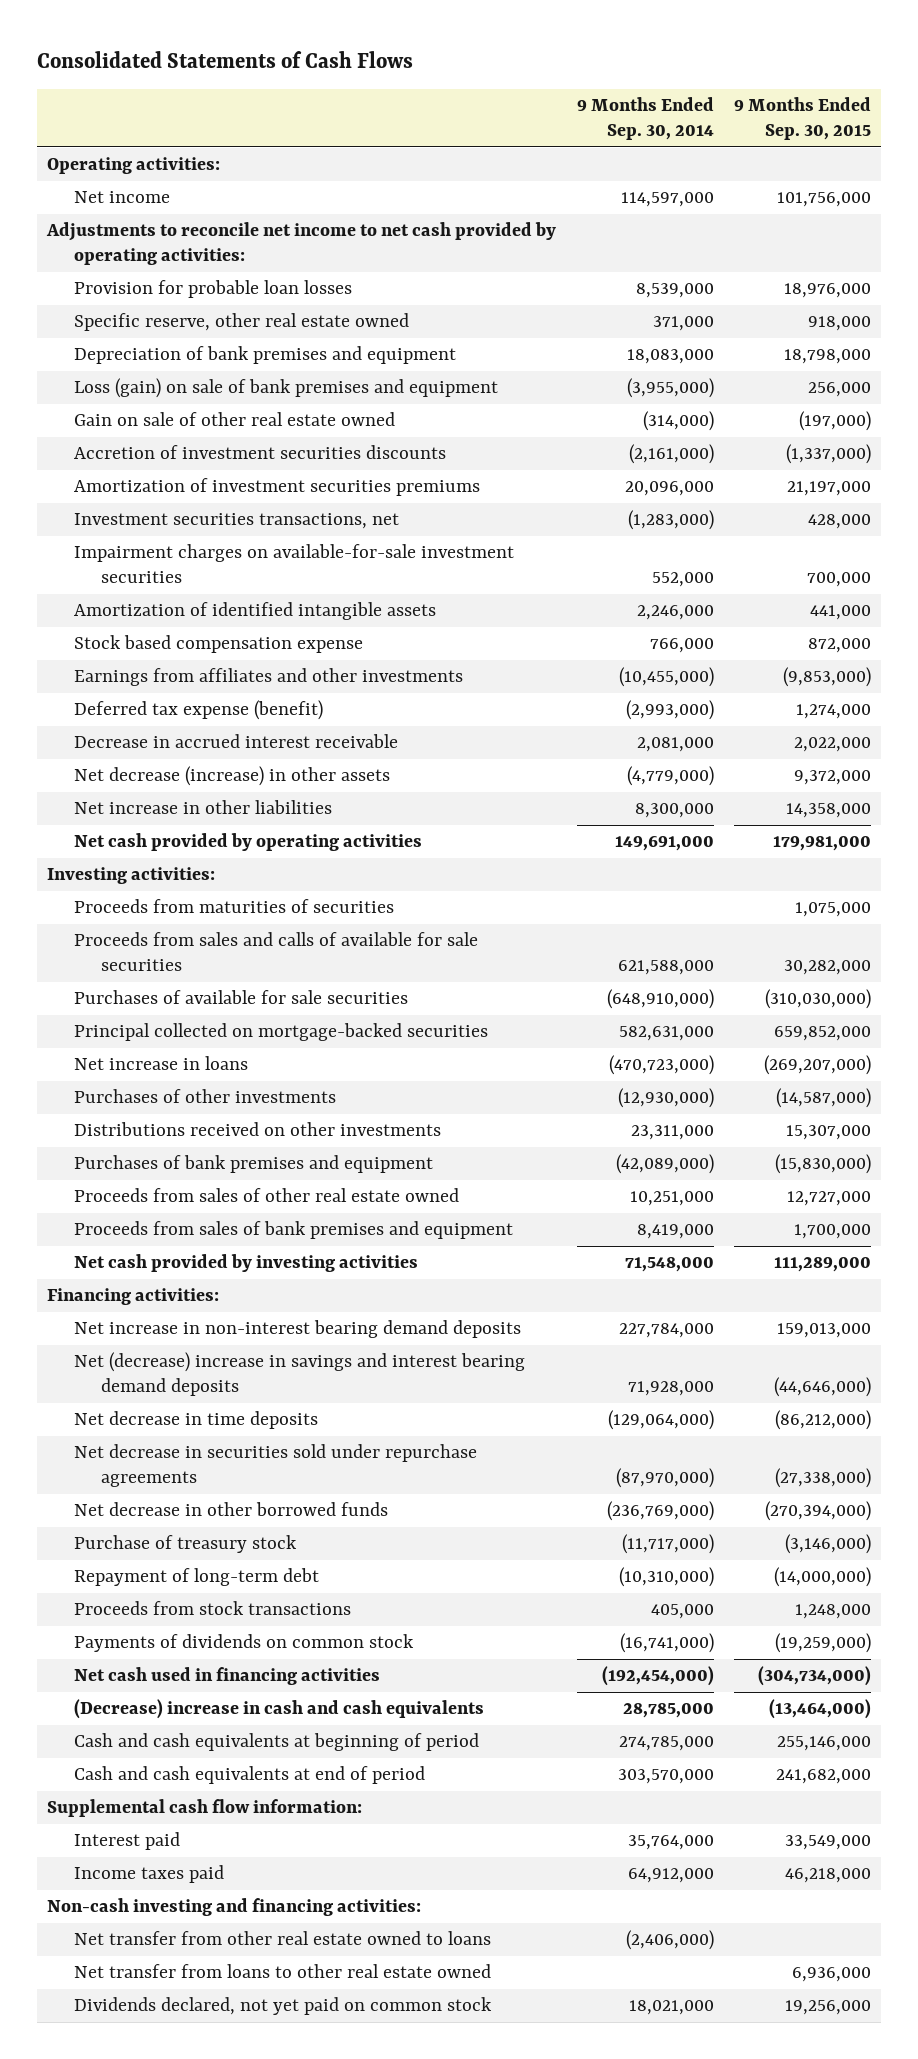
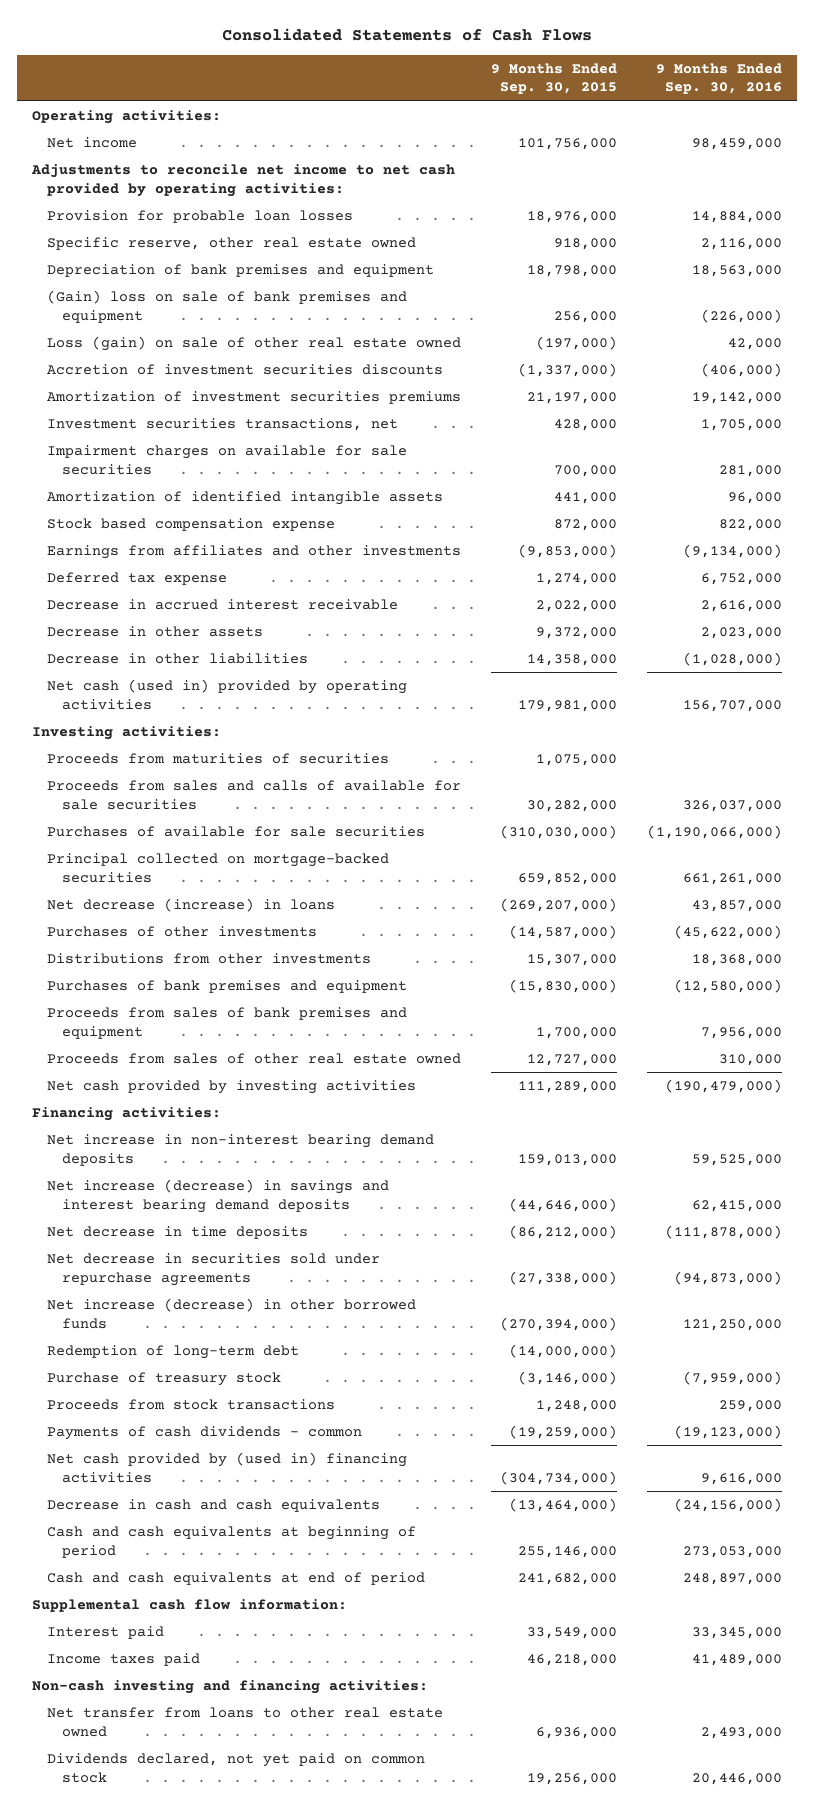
- | 9 Months Ended Sep. 30, 2014 | 9 Months Ended Sep. 30, 2015
+ | 9 Months Ended Sep. 30, 2015 | 9 Months Ended Sep. 30, 2016
- Loss (gain) on sale of bank premises and equipment | (3,955,000) | 256,000
- Gain on sale of other real estate owned | (314,000) | (197,000)
+ (Gain) loss on sale of bank premises and equipment | 256,000 | (226,000)
+ Loss (gain) on sale of other real estate owned | (197,000) | 42,000
- Impairment charges on available-for-sale investment securities | 552,000 | 700,000
+ Impairment charges on available for sale securities | 700,000 | 281,000
- Deferred tax expense (benefit) | (2,993,000) | 1,274,000
+ Deferred tax expense | 1,274,000 | 6,752,000
- Net decrease (increase) in other assets | (4,779,000) | 9,372,000
- Net increase in other liabilities | 8,300,000 | 14,358,000
- Net cash provided by operating activities | 149,691,000 | 179,981,000
+ Decrease in other assets | 9,372,000 | 2,023,000
+ Decrease in other liabilities | 14,358,000 | (1,028,000)
+ Net cash (used in) provided by operating activities | 179,981,000 | 156,707,000
- Net increase in loans | (470,723,000) | (269,207,000)
+ Net decrease (increase) in loans | (269,207,000) | 43,857,000
- Distributions received on other investments | 23,311,000 | 15,307,000
+ Distributions from other investments | 15,307,000 | 18,368,000
moved down: Proceeds from sales of other real estate owned | 12,727,000 | 310,000
- Net (decrease) increase in savings and interest bearing demand deposits | 71,928,000 | (44,646,000)
+ Net increase (decrease) in savings and interest bearing demand deposits | (44,646,000) | 62,415,000
- Net decrease in other borrowed funds | (236,769,000) | (270,394,000)
+ Net increase (decrease) in other borrowed funds | (270,394,000) | 121,250,000
+ Redemption of long-term debt | (14,000,000) |
- Repayment of long-term debt | (10,310,000) | (14,000,000)
- Payments of dividends on common stock | (16,741,000) | (19,259,000)
- Net cash used in financing activities | (192,454,000) | (304,734,000)
- (Decrease) increase in cash and cash equivalents | 28,785,000 | (13,464,000)
+ Payments of cash dividends - common | (19,259,000) | (19,123,000)
+ Net cash provided by (used in) financing activities | (304,734,000) | 9,616,000
+ Decrease in cash and cash equivalents | (13,464,000) | (24,156,000)
- Net transfer from other real estate owned to loans | (2,406,000) |

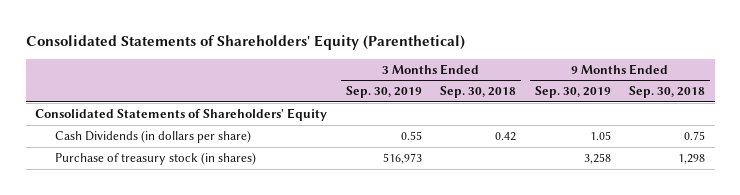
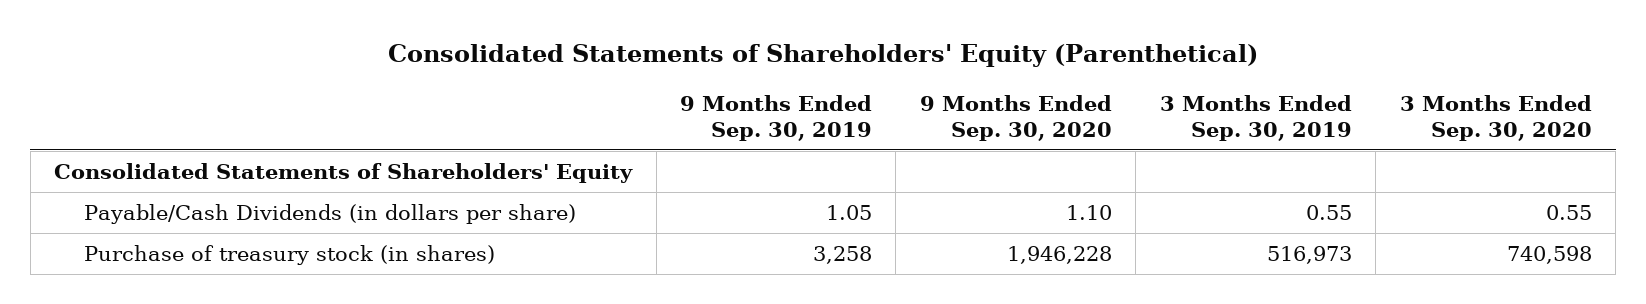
- | 3 Months Ended Sep. 30, 2019 | 3 Months Ended Sep. 30, 2018 | 9 Months Ended Sep. 30, 2019 | 9 Months Ended Sep. 30, 2018
+ | 9 Months Ended Sep. 30, 2019 | 9 Months Ended Sep. 30, 2020 | 3 Months Ended Sep. 30, 2019 | 3 Months Ended Sep. 30, 2020
- Cash Dividends (in dollars per share) | 0.55 | 0.42 | 1.05 | 0.75
+ Payable/Cash Dividends (in dollars per share) | 1.05 | 1.10 | 0.55 | 0.55

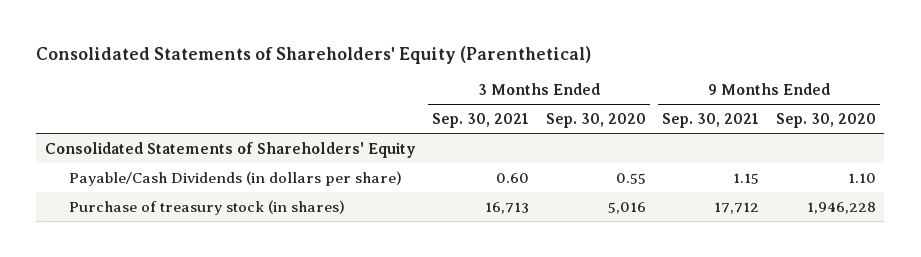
- | 9 Months Ended Sep. 30, 2019 | 9 Months Ended Sep. 30, 2020 | 3 Months Ended Sep. 30, 2019 | 3 Months Ended Sep. 30, 2020
+ | 3 Months Ended Sep. 30, 2021 | 3 Months Ended Sep. 30, 2020 | 9 Months Ended Sep. 30, 2021 | 9 Months Ended Sep. 30, 2020
- Purchase of treasury stock (in shares) | 3,258 | 1,946,228 | 516,973 | 740,598
+ Purchase of treasury stock (in shares) | 16,713 | 5,016 | 17,712 | 1,946,228

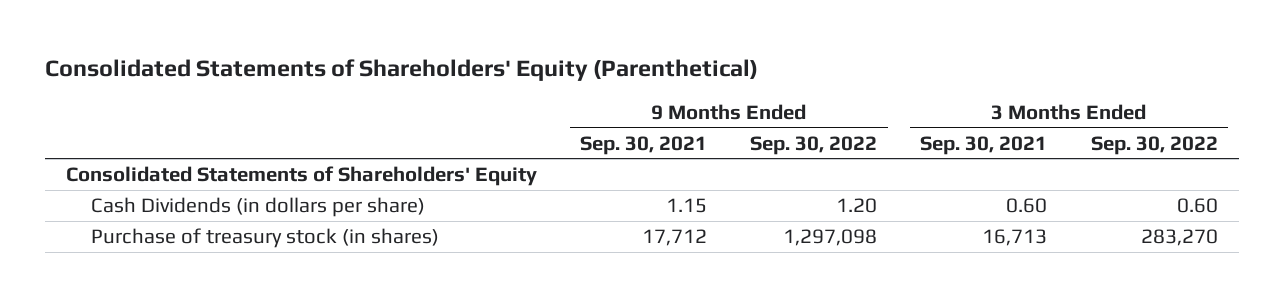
- | 3 Months Ended Sep. 30, 2021 | 3 Months Ended Sep. 30, 2020 | 9 Months Ended Sep. 30, 2021 | 9 Months Ended Sep. 30, 2020
+ | 9 Months Ended Sep. 30, 2021 | 9 Months Ended Sep. 30, 2022 | 3 Months Ended Sep. 30, 2021 | 3 Months Ended Sep. 30, 2022
- Payable/Cash Dividends (in dollars per share) | 0.60 | 0.55 | 1.15 | 1.10
+ Cash Dividends (in dollars per share) | 1.15 | 1.20 | 0.60 | 0.60

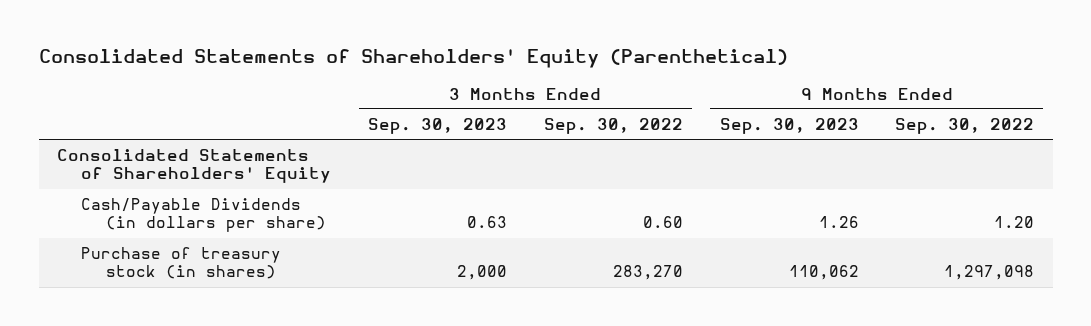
- | 9 Months Ended Sep. 30, 2021 | 9 Months Ended Sep. 30, 2022 | 3 Months Ended Sep. 30, 2021 | 3 Months Ended Sep. 30, 2022
+ | 3 Months Ended Sep. 30, 2023 | 3 Months Ended Sep. 30, 2022 | 9 Months Ended Sep. 30, 2023 | 9 Months Ended Sep. 30, 2022
- Cash Dividends (in dollars per share) | 1.15 | 1.20 | 0.60 | 0.60
+ Cash/Payable Dividends (in dollars per share) | 0.63 | 0.60 | 1.26 | 1.20

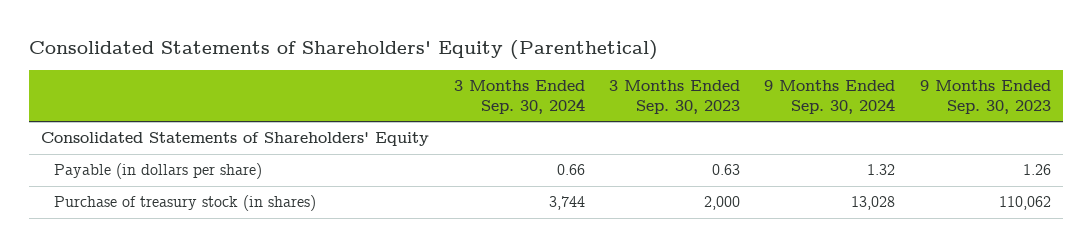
- | 3 Months Ended Sep. 30, 2023 | 3 Months Ended Sep. 30, 2022 | 9 Months Ended Sep. 30, 2023 | 9 Months Ended Sep. 30, 2022
+ | 3 Months Ended Sep. 30, 2024 | 3 Months Ended Sep. 30, 2023 | 9 Months Ended Sep. 30, 2024 | 9 Months Ended Sep. 30, 2023
- Cash/Payable Dividends (in dollars per share) | 0.63 | 0.60 | 1.26 | 1.20
+ Payable (in dollars per share) | 0.66 | 0.63 | 1.32 | 1.26

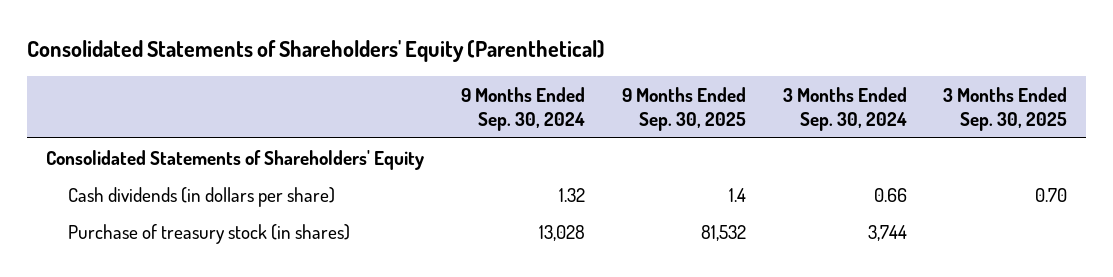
- | 3 Months Ended Sep. 30, 2024 | 3 Months Ended Sep. 30, 2023 | 9 Months Ended Sep. 30, 2024 | 9 Months Ended Sep. 30, 2023
+ | 9 Months Ended Sep. 30, 2024 | 9 Months Ended Sep. 30, 2025 | 3 Months Ended Sep. 30, 2024 | 3 Months Ended Sep. 30, 2025
- Payable (in dollars per share) | 0.66 | 0.63 | 1.32 | 1.26
+ Cash dividends (in dollars per share) | 1.32 | 1.4 | 0.66 | 0.70

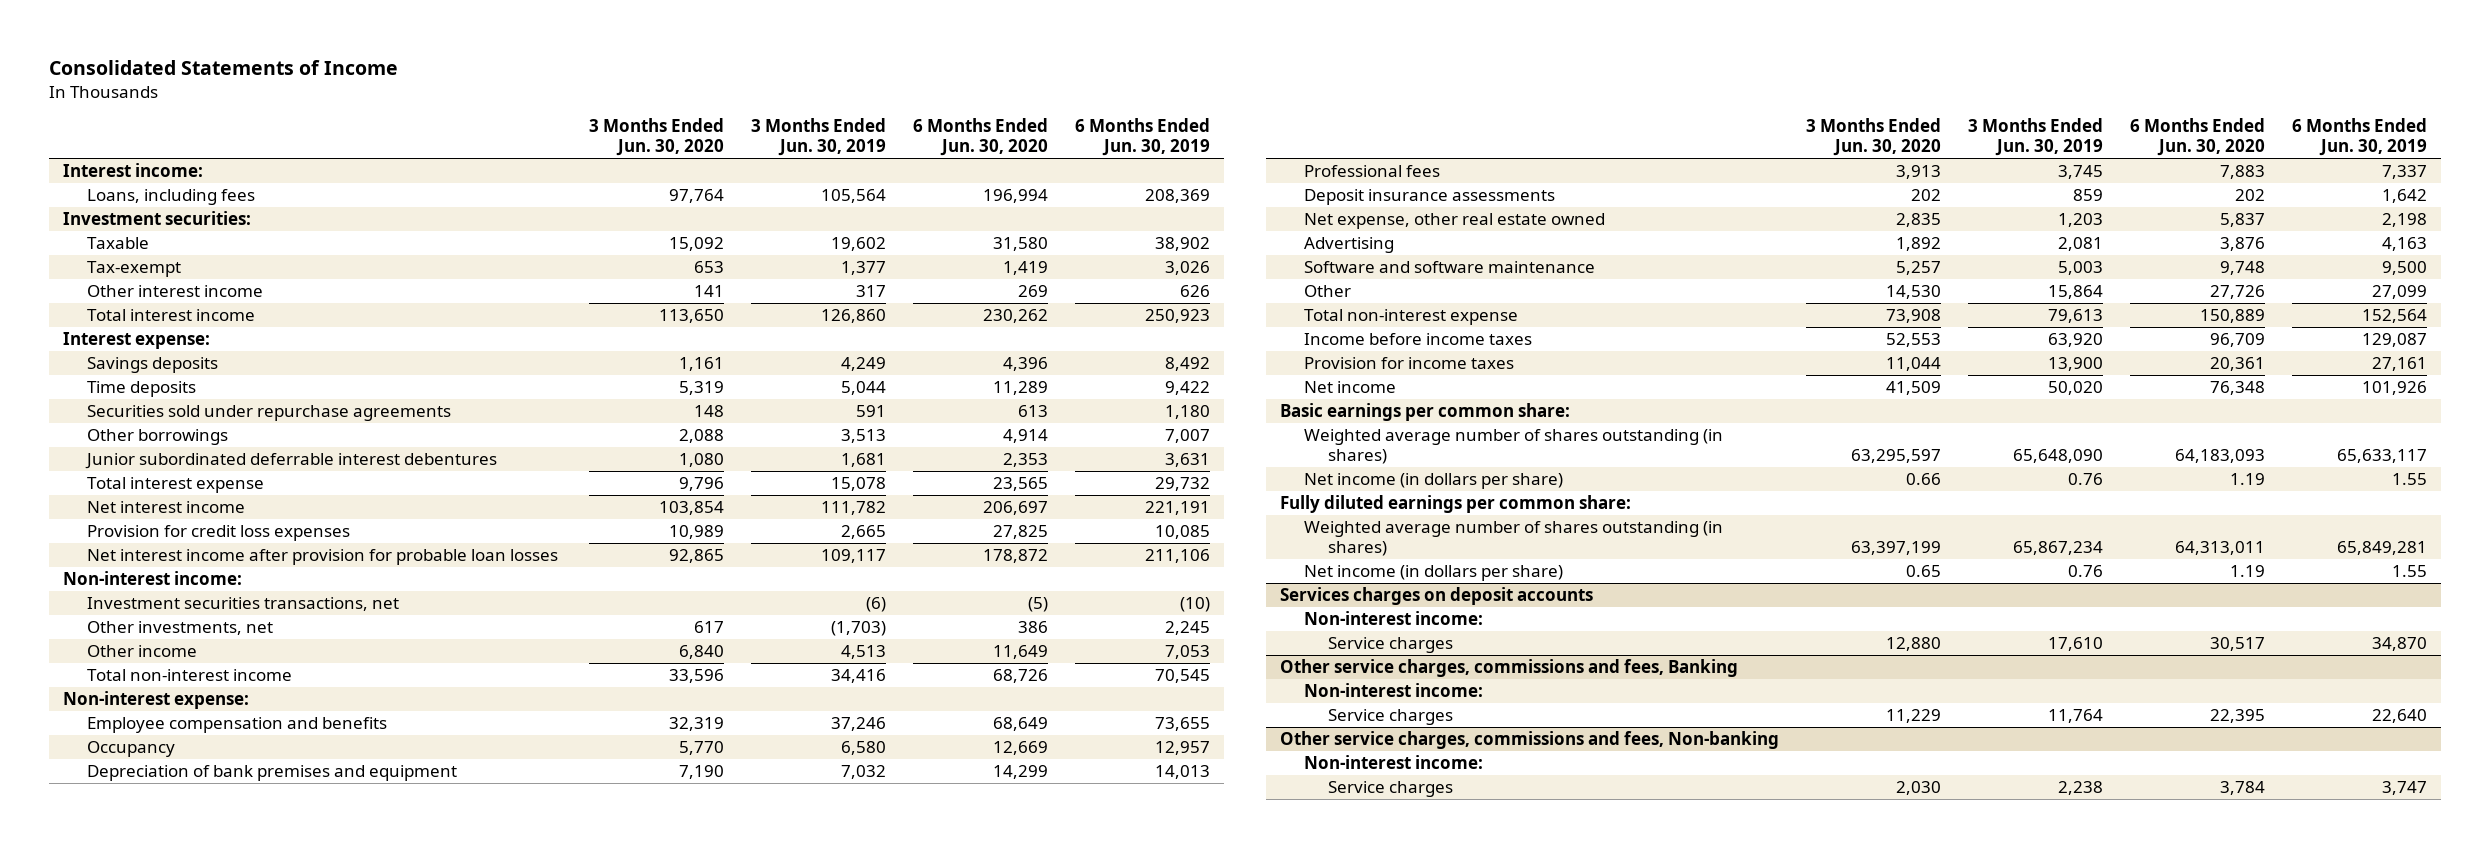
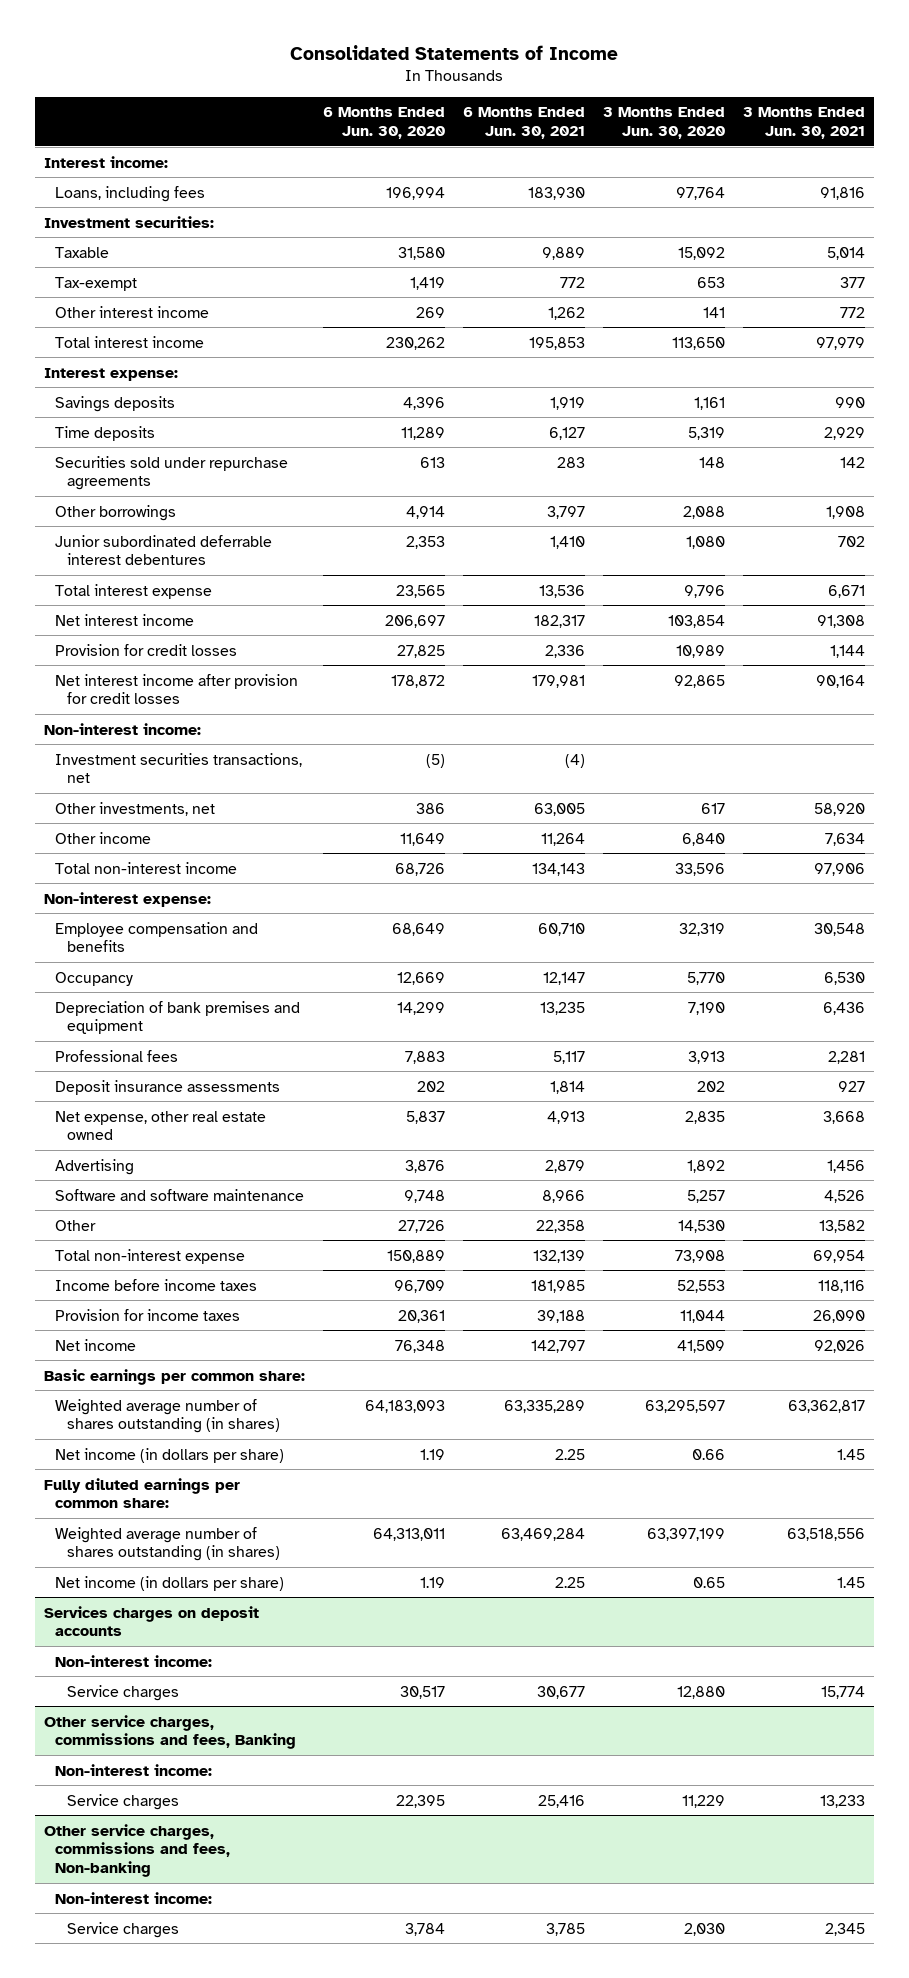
- | 3 Months Ended Jun. 30, 2020 | 3 Months Ended Jun. 30, 2019 | 6 Months Ended Jun. 30, 2020 | 6 Months Ended Jun. 30, 2019
+ | 6 Months Ended Jun. 30, 2020 | 6 Months Ended Jun. 30, 2021 | 3 Months Ended Jun. 30, 2020 | 3 Months Ended Jun. 30, 2021
- Provision for credit loss expenses | 10,989 | 2,665 | 27,825 | 10,085
- Net interest income after provision for probable loan losses | 92,865 | 109,117 | 178,872 | 211,106
+ Provision for credit losses | 27,825 | 2,336 | 10,989 | 1,144
+ Net interest income after provision for credit losses | 178,872 | 179,981 | 92,865 | 90,164

